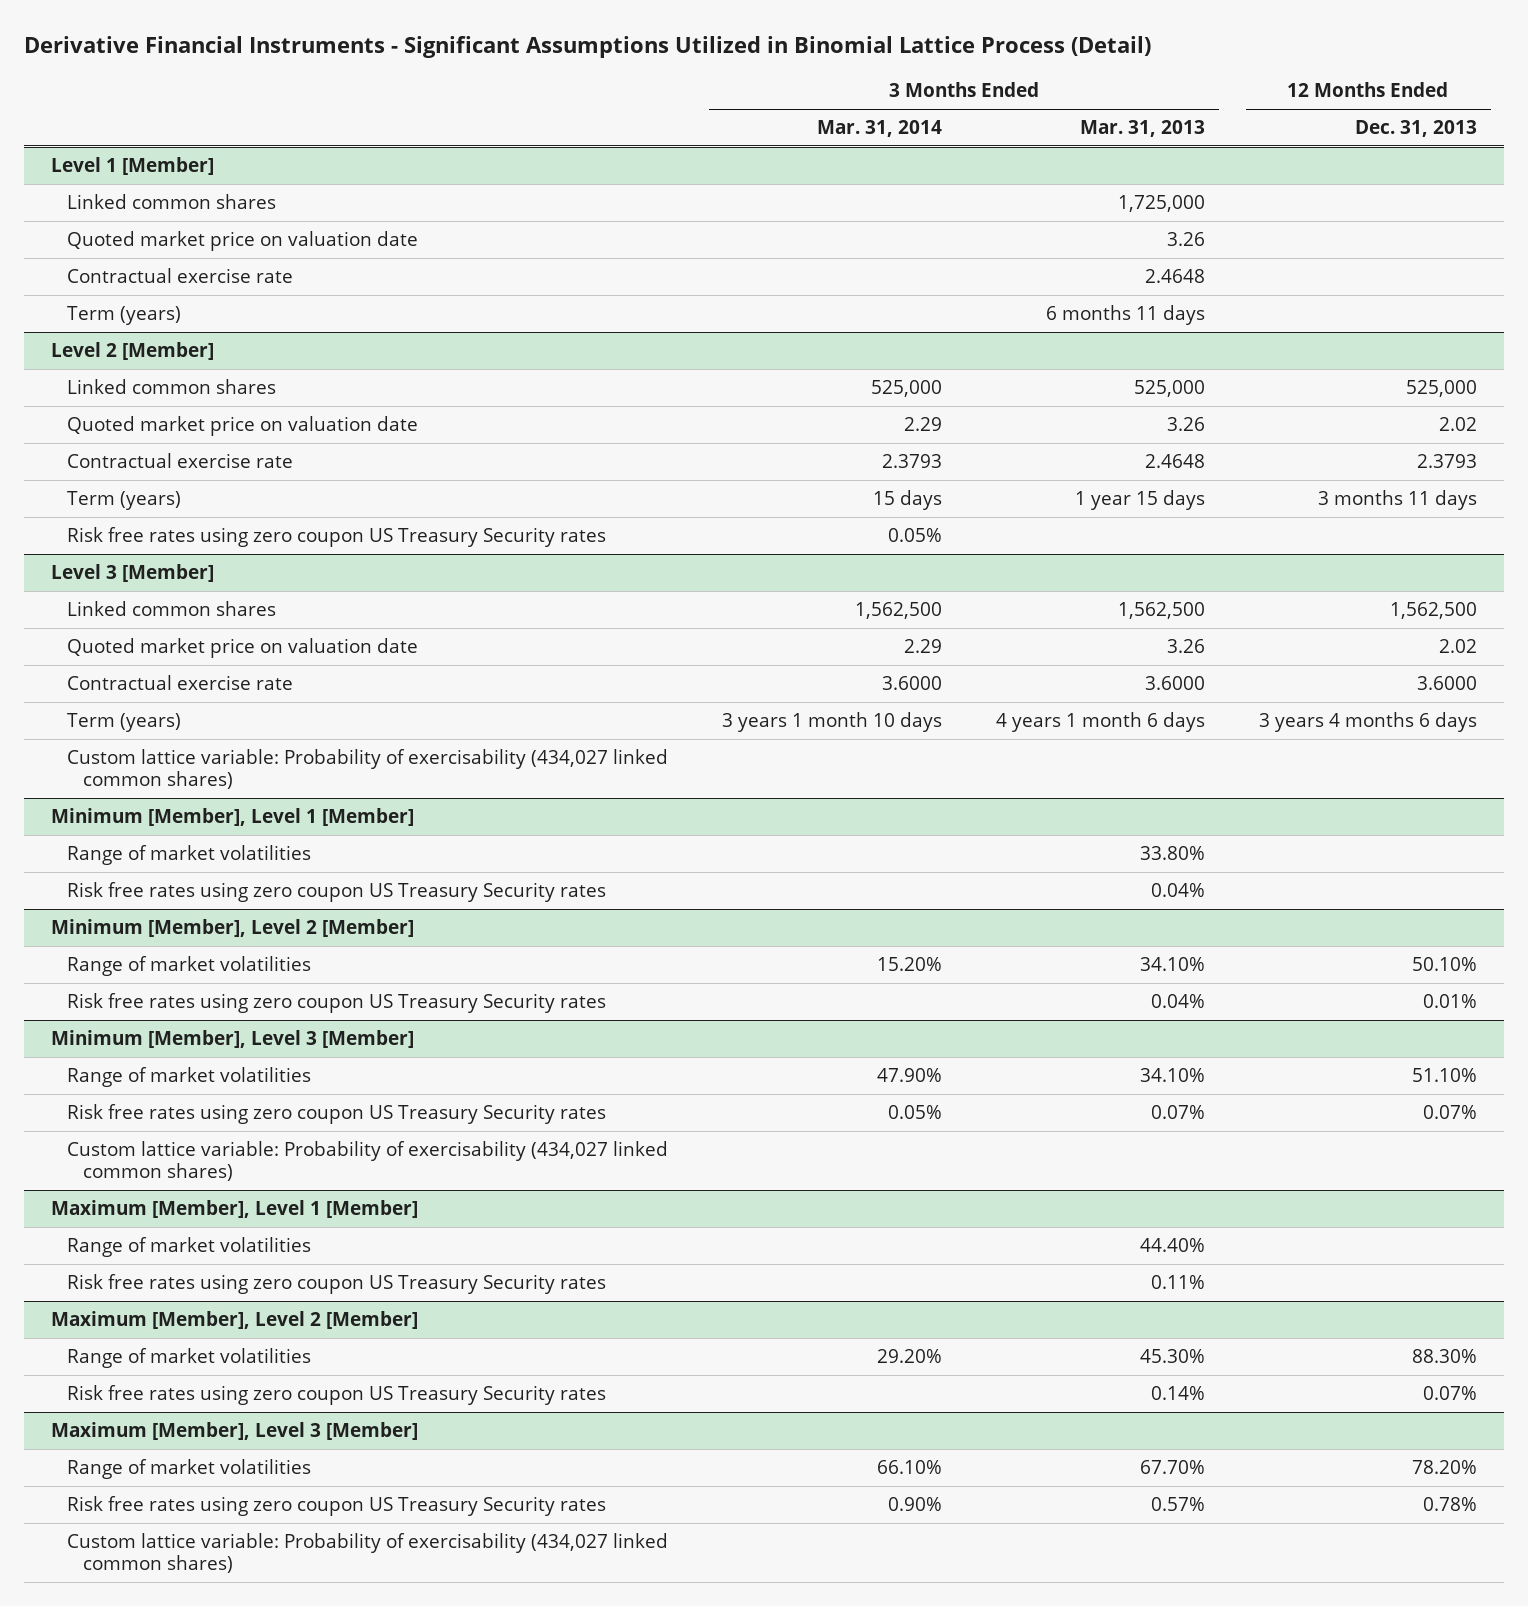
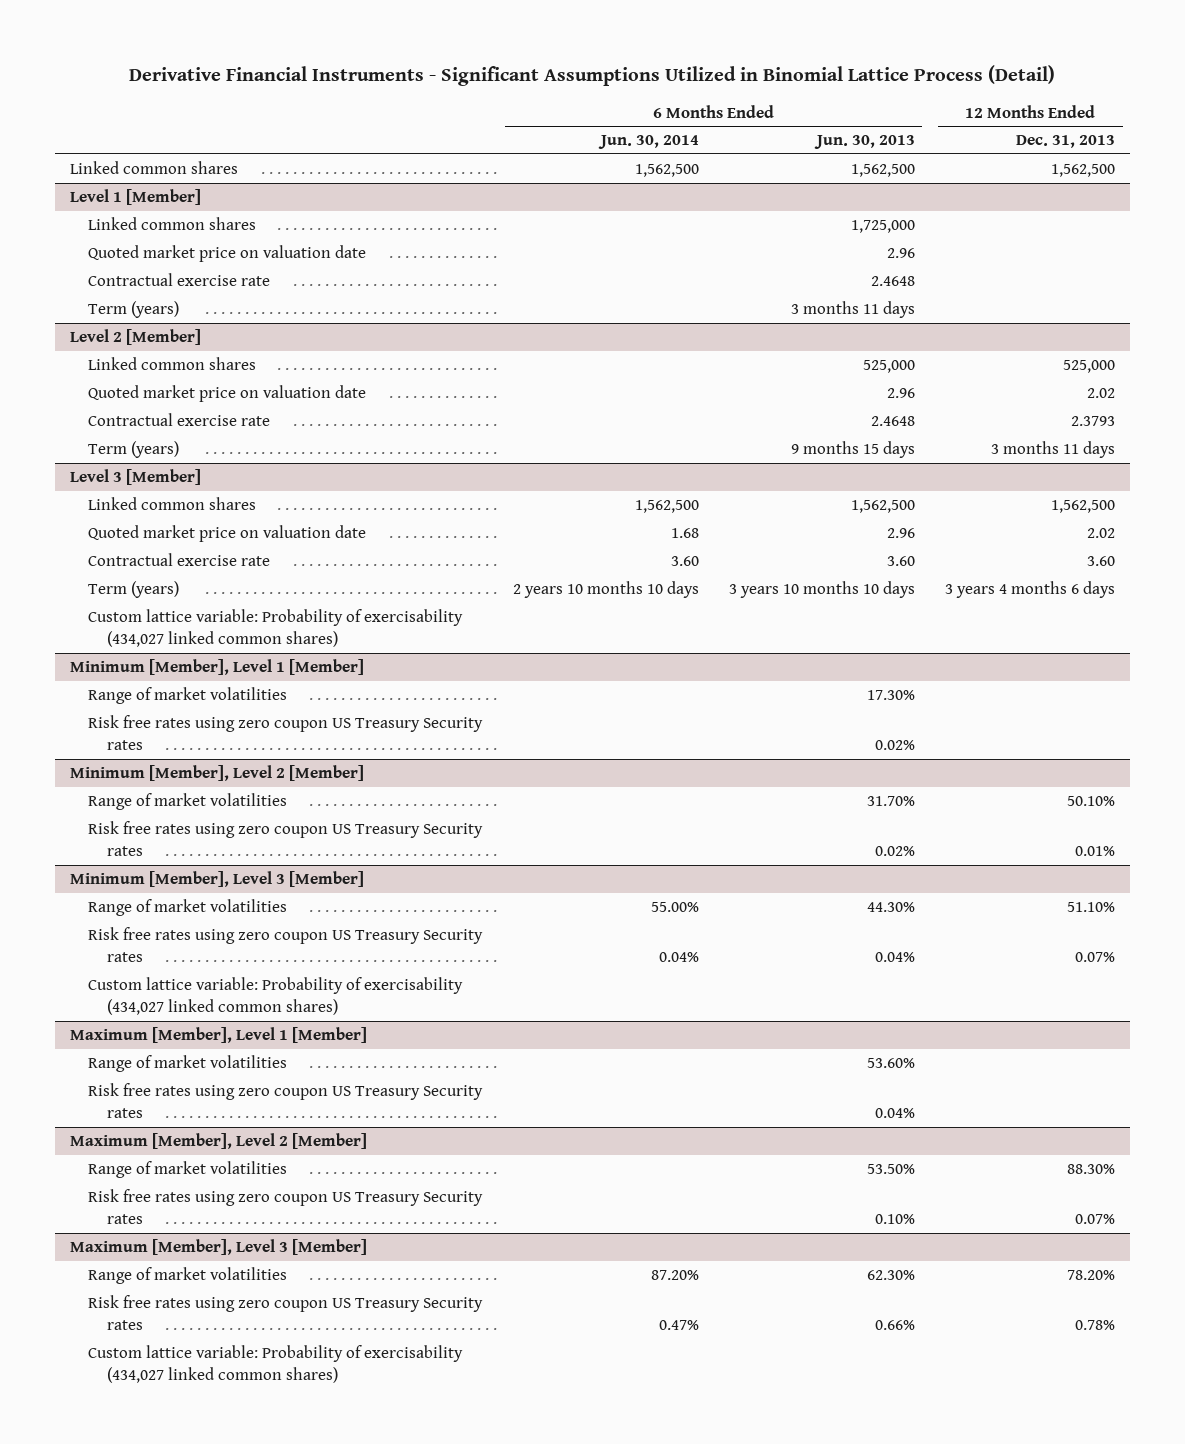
- | 3 Months Ended Mar. 31, 2014 | 3 Months Ended Mar. 31, 2013 | 12 Months Ended Dec. 31, 2013
+ | 6 Months Ended Jun. 30, 2014 | 6 Months Ended Jun. 30, 2013 | 12 Months Ended Dec. 31, 2013
+ Linked common shares | 1,562,500 | 1,562,500 | 1,562,500
@ Level 2 [Member]
- Risk free rates using zero coupon US Treasury Security rates | 0.05% | |
@ Level 3 [Member]
- Contractual exercise rate | 3.6000 | 3.6000 | 3.6000
+ Contractual exercise rate | 3.60 | 3.60 | 3.60

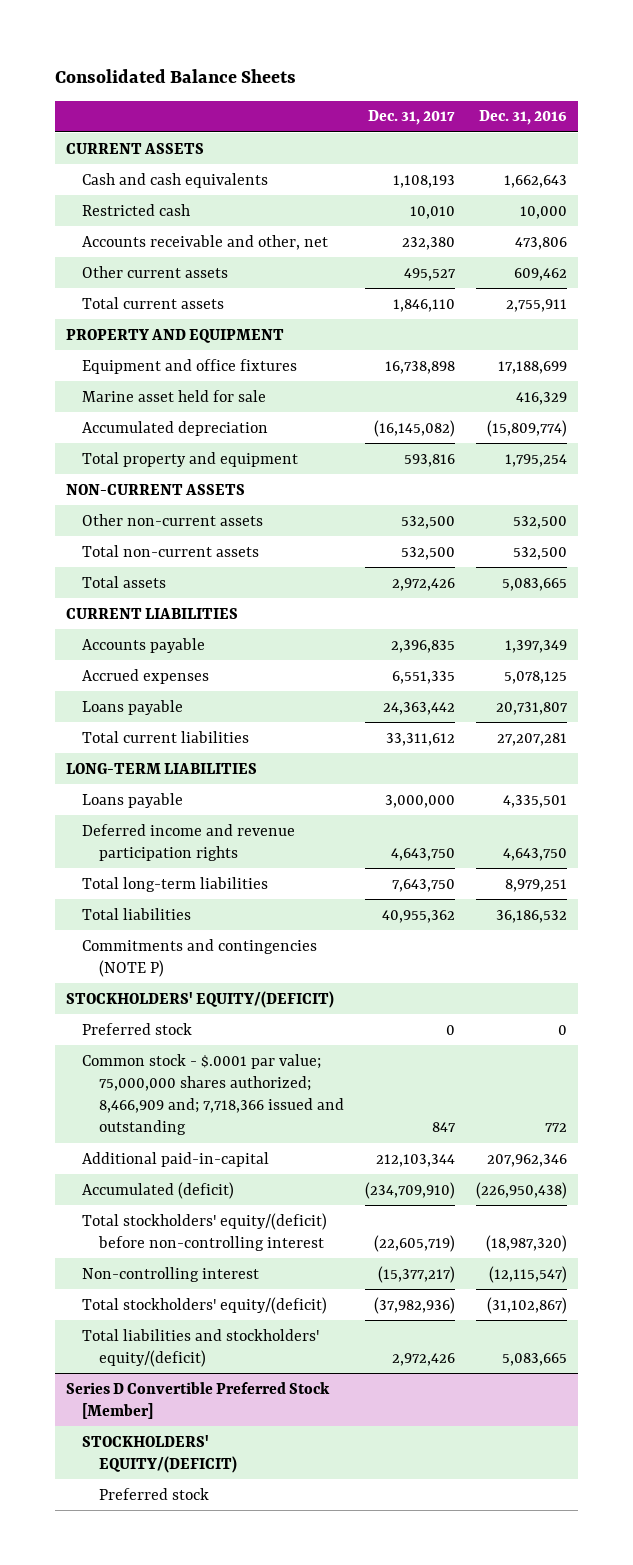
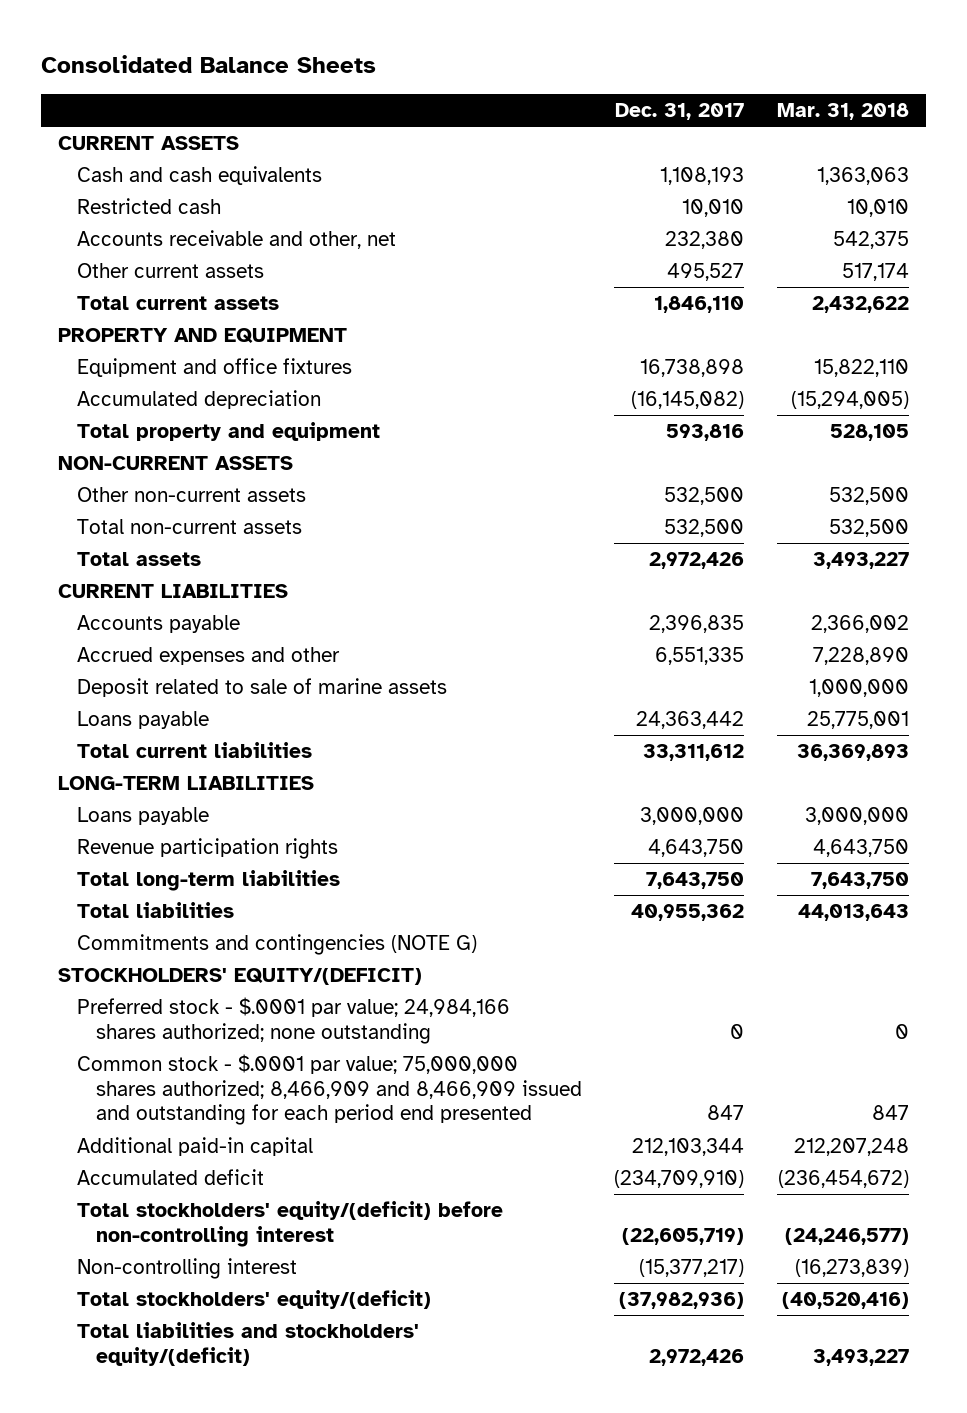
- | Dec. 31, 2017 | Dec. 31, 2016
+ | Dec. 31, 2017 | Mar. 31, 2018
- Marine asset held for sale | | 416,329
- Accrued expenses | 6,551,335 | 5,078,125
+ Accrued expenses and other | 6,551,335 | 7,228,890
+ Deposit related to sale of marine assets | | 1,000,000
- Deferred income and revenue participation rights | 4,643,750 | 4,643,750
+ Revenue participation rights | 4,643,750 | 4,643,750
- Commitments and contingencies (NOTE P)
+ Commitments and contingencies (NOTE G)
- Preferred stock | 0 | 0
- Common stock - $.0001 par value; 75,000,000 shares authorized; 8,466,909 and; 7,718,366 issued and outstanding | 847 | 772
- Additional paid-in-capital | 212,103,344 | 207,962,346
- Accumulated (deficit) | (234,709,910) | (226,950,438)
+ Preferred stock - $.0001 par value; 24,984,166 shares authorized; none outstanding | 0 | 0
+ Common stock - $.0001 par value; 75,000,000 shares authorized; 8,466,909 and 8,466,909 issued and outstanding for each period end presented | 847 | 847
+ Additional paid-in capital | 212,103,344 | 212,207,248
+ Accumulated deficit | (234,709,910) | (236,454,672)
- Series D Convertible Preferred Stock [Member]
- STOCKHOLDERS' EQUITY/(DEFICIT)
- Preferred stock

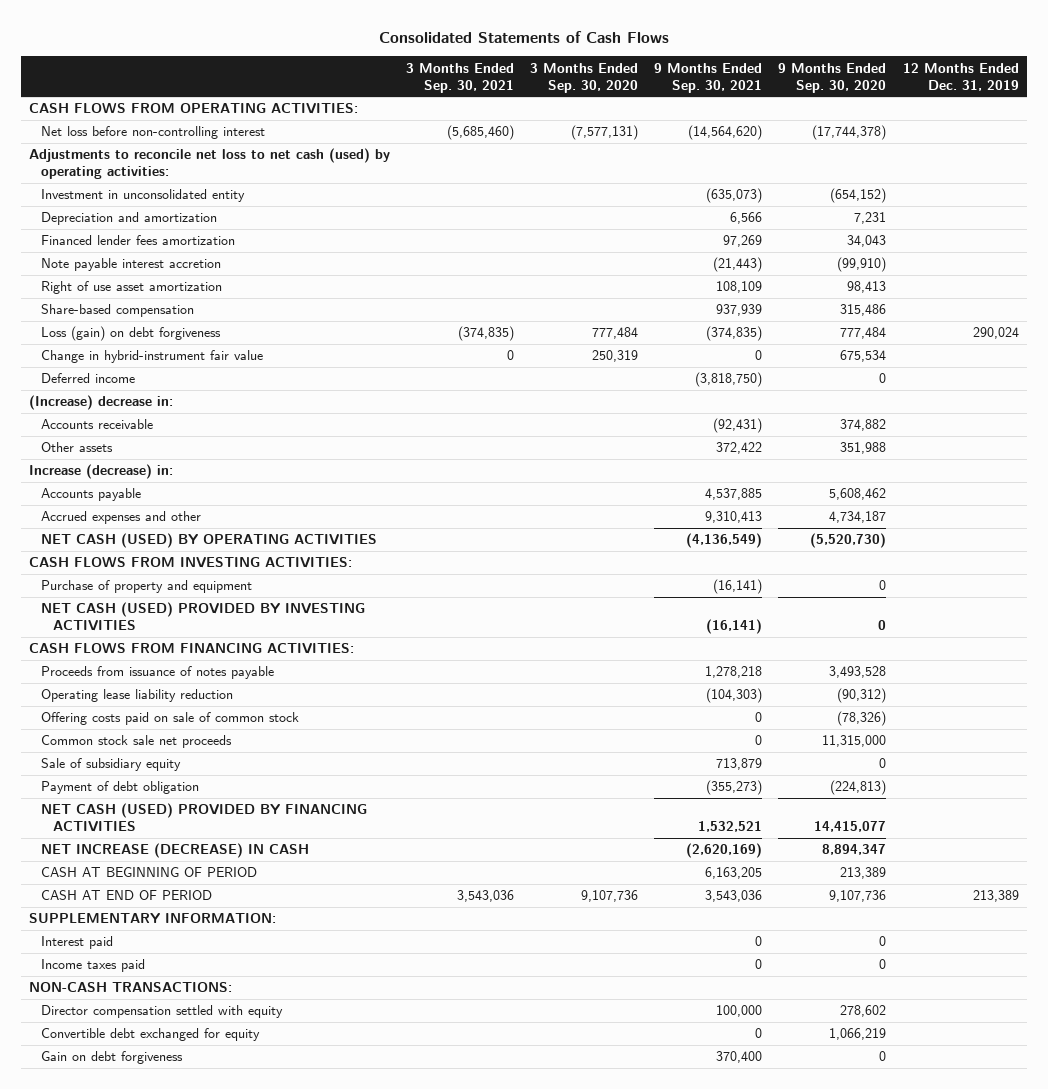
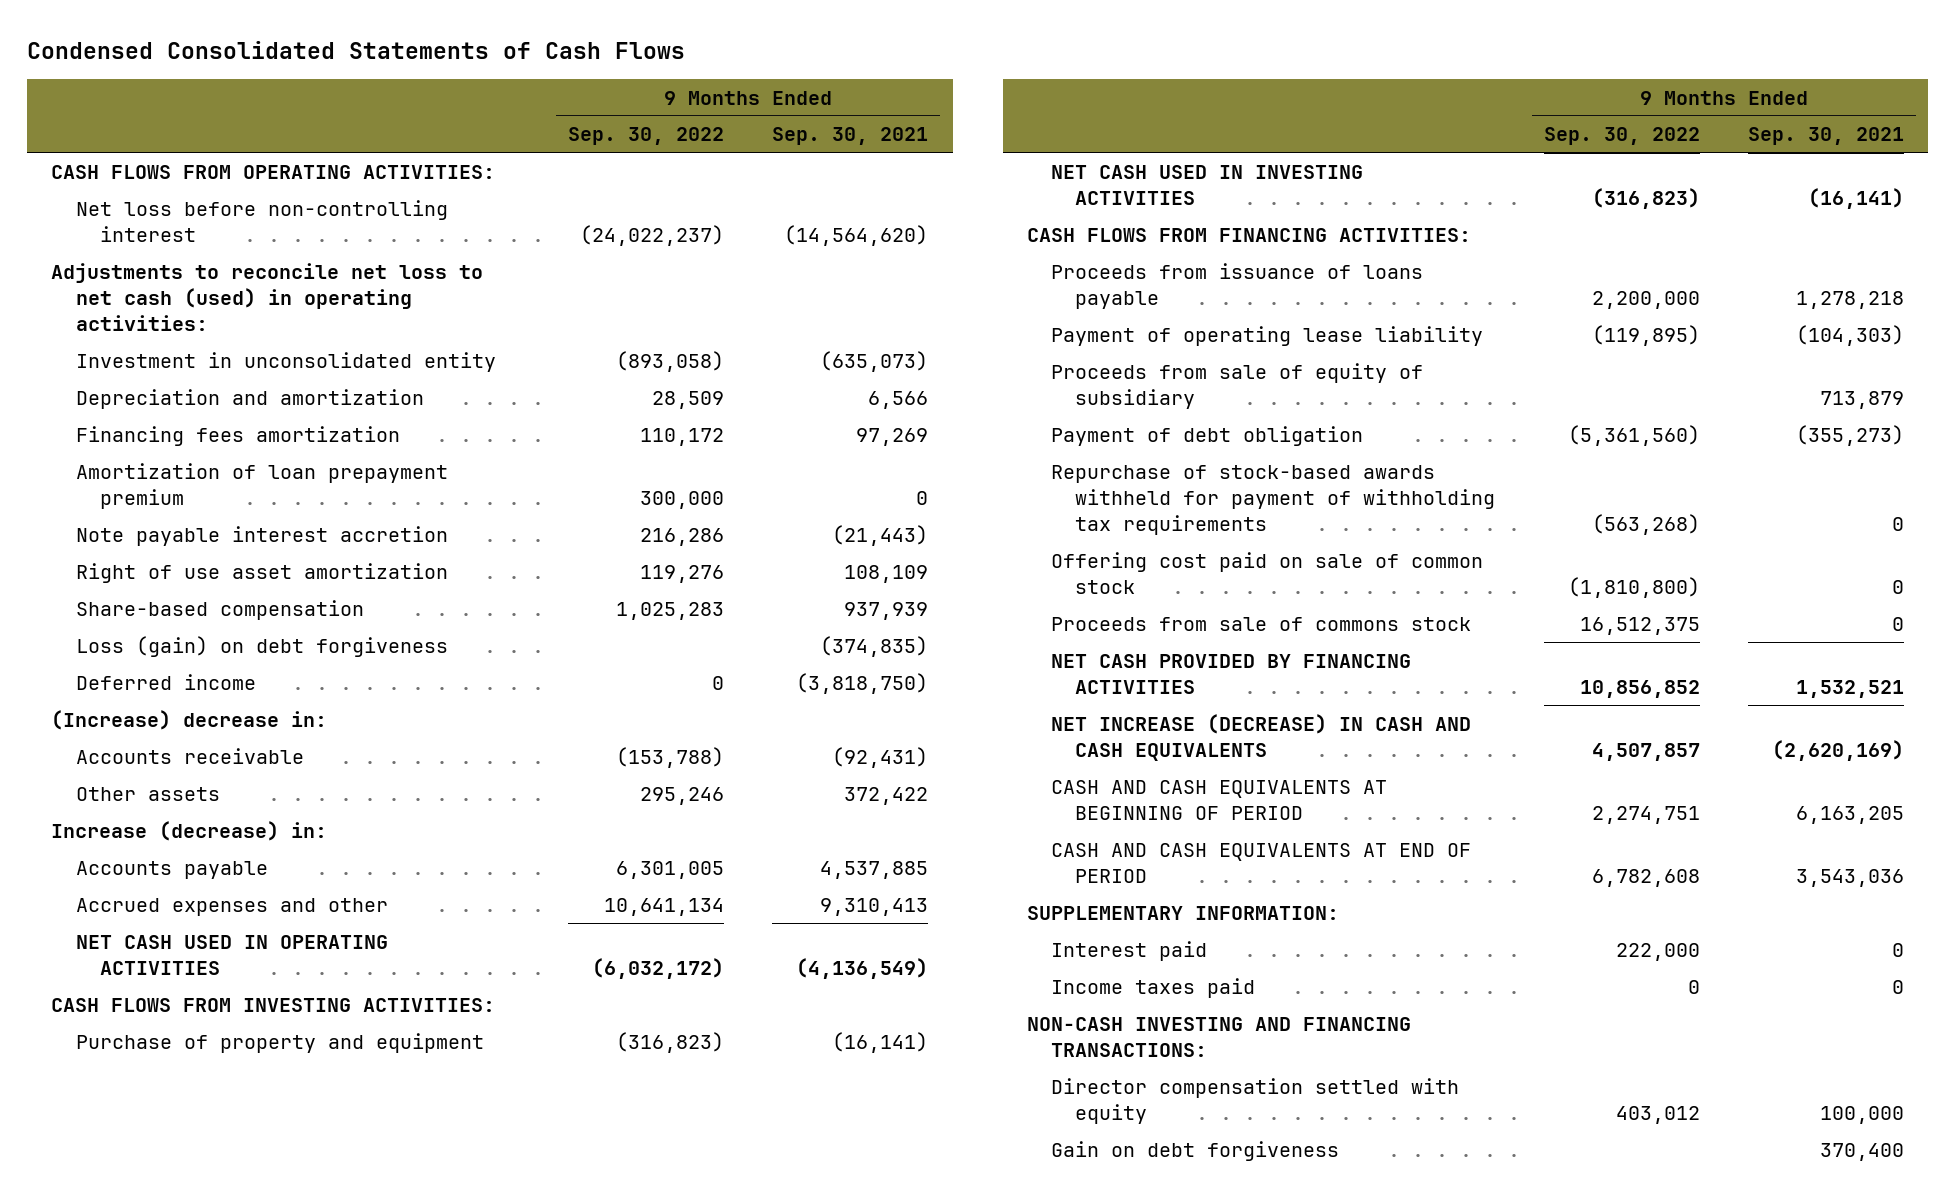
- Consolidated Statements of Cash Flows
+ Condensed Consolidated Statements of Cash Flows
- | 3 Months Ended Sep. 30, 2021 | 3 Months Ended Sep. 30, 2020 | 9 Months Ended Sep. 30, 2021 | 9 Months Ended Sep. 30, 2020 | 12 Months Ended Dec. 31, 2019
+ | 9 Months Ended Sep. 30, 2022 | 9 Months Ended Sep. 30, 2021
- Adjustments to reconcile net loss to net cash (used) by operating activities:
+ Adjustments to reconcile net loss to net cash (used) in operating activities:
- Financed lender fees amortization | | | 97,269 | 34,043 |
+ Financing fees amortization | 110,172 | 97,269
+ Amortization of loan prepayment premium | 300,000 | 0
- Change in hybrid-instrument fair value | 0 | 250,319 | 0 | 675,534 |
- NET CASH (USED) BY OPERATING ACTIVITIES | | | (4,136,549) | (5,520,730) |
+ NET CASH USED IN OPERATING ACTIVITIES | (6,032,172) | (4,136,549)
- NET CASH (USED) PROVIDED BY INVESTING ACTIVITIES | | | (16,141) | 0 |
+ NET CASH USED IN INVESTING ACTIVITIES | (316,823) | (16,141)
- Proceeds from issuance of notes payable | | | 1,278,218 | 3,493,528 |
- Operating lease liability reduction | | | (104,303) | (90,312) |
- Offering costs paid on sale of common stock | | | 0 | (78,326) |
- Common stock sale net proceeds | | | 0 | 11,315,000 |
- Sale of subsidiary equity | | | 713,879 | 0 |
+ Proceeds from issuance of loans payable | 2,200,000 | 1,278,218
+ Payment of operating lease liability | (119,895) | (104,303)
+ Proceeds from sale of equity of subsidiary | | 713,879
- NET CASH (USED) PROVIDED BY FINANCING ACTIVITIES | | | 1,532,521 | 14,415,077 |
- NET INCREASE (DECREASE) IN CASH | | | (2,620,169) | 8,894,347 |
- CASH AT BEGINNING OF PERIOD | | | 6,163,205 | 213,389 |
- CASH AT END OF PERIOD | 3,543,036 | 9,107,736 | 3,543,036 | 9,107,736 | 213,389
+ Repurchase of stock-based awards withheld for payment of withholding tax requirements | (563,268) | 0
+ Offering cost paid on sale of common stock | (1,810,800) | 0
+ Proceeds from sale of commons stock | 16,512,375 | 0
+ NET CASH PROVIDED BY FINANCING ACTIVITIES | 10,856,852 | 1,532,521
+ NET INCREASE (DECREASE) IN CASH AND CASH EQUIVALENTS | 4,507,857 | (2,620,169)
+ CASH AND CASH EQUIVALENTS AT BEGINNING OF PERIOD | 2,274,751 | 6,163,205
+ CASH AND CASH EQUIVALENTS AT END OF PERIOD | 6,782,608 | 3,543,036
- NON-CASH TRANSACTIONS:
+ NON-CASH INVESTING AND FINANCING TRANSACTIONS:
- Convertible debt exchanged for equity | | | 0 | 1,066,219 |

